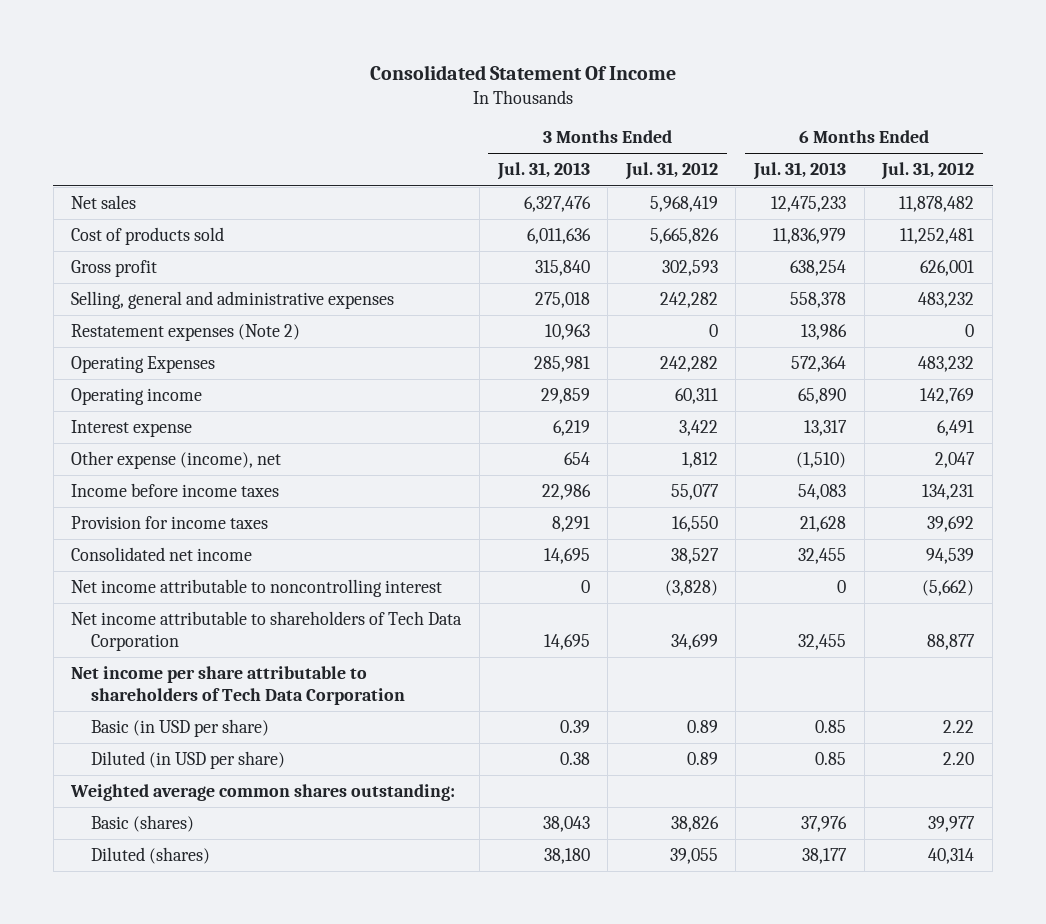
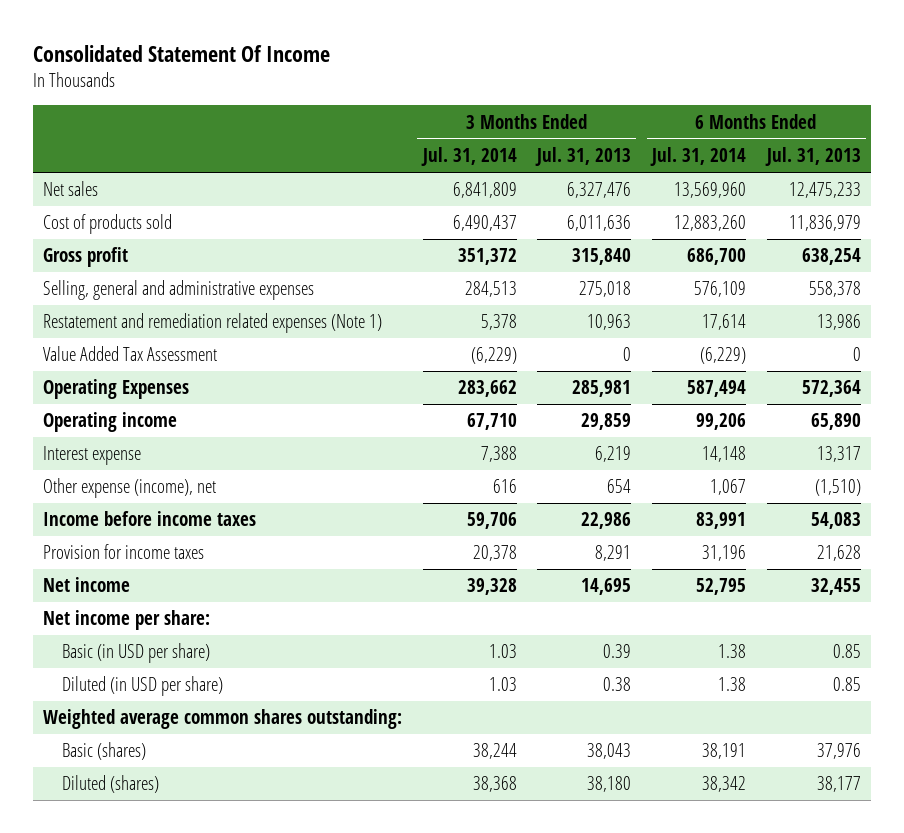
- | 3 Months Ended Jul. 31, 2013 | 3 Months Ended Jul. 31, 2012 | 6 Months Ended Jul. 31, 2013 | 6 Months Ended Jul. 31, 2012
+ | 3 Months Ended Jul. 31, 2014 | 3 Months Ended Jul. 31, 2013 | 6 Months Ended Jul. 31, 2014 | 6 Months Ended Jul. 31, 2013
- Restatement expenses (Note 2) | 10,963 | 0 | 13,986 | 0
+ Restatement and remediation related expenses (Note 1) | 5,378 | 10,963 | 17,614 | 13,986
+ Value Added Tax Assessment | (6,229) | 0 | (6,229) | 0
- Consolidated net income | 14,695 | 38,527 | 32,455 | 94,539
- Net income attributable to noncontrolling interest | 0 | (3,828) | 0 | (5,662)
- Net income attributable to shareholders of Tech Data Corporation | 14,695 | 34,699 | 32,455 | 88,877
- Net income per share attributable to shareholders of Tech Data Corporation
+ Net income | 39,328 | 14,695 | 52,795 | 32,455
+ Net income per share:

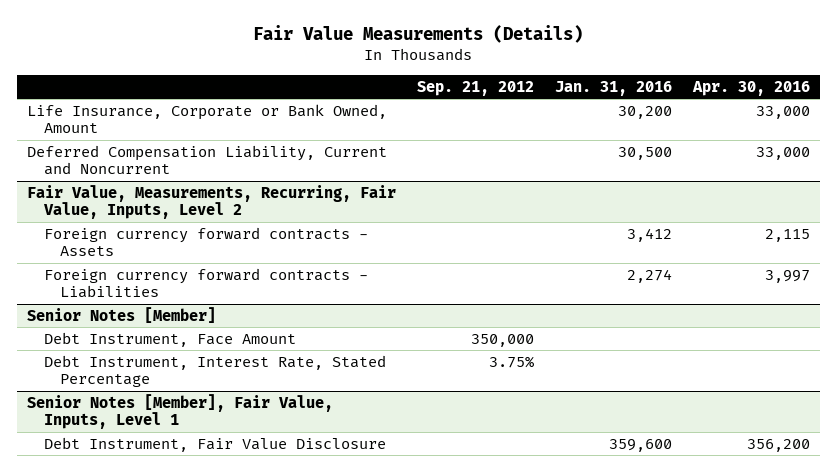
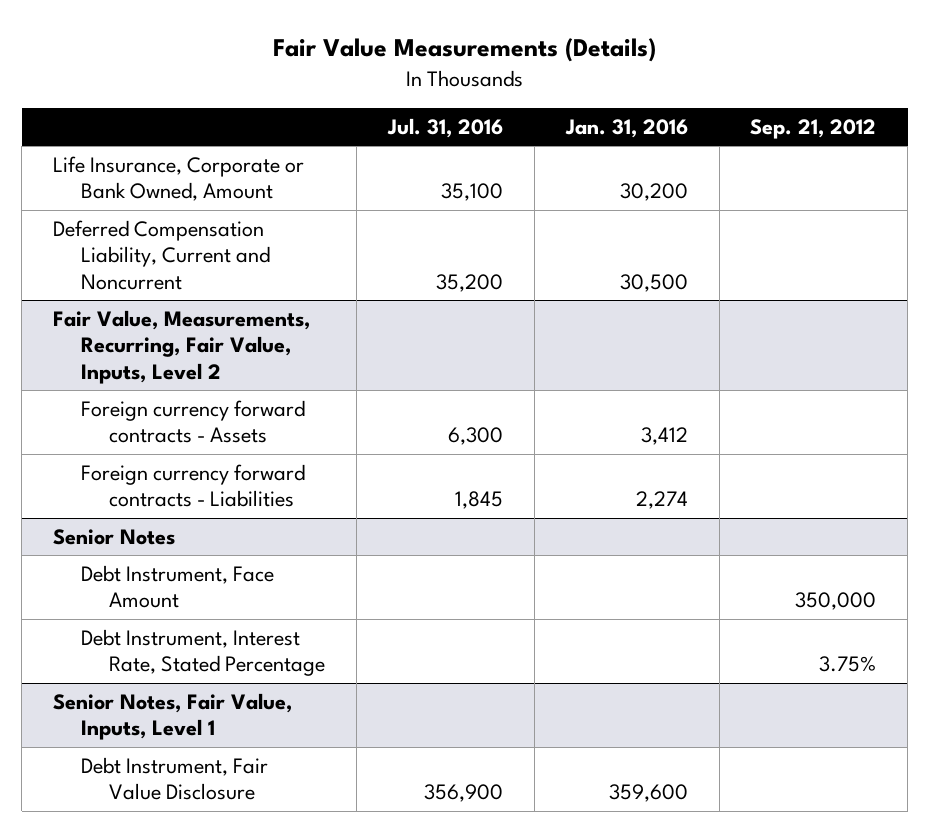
- | Sep. 21, 2012 | Jan. 31, 2016 | Apr. 30, 2016
+ | Jul. 31, 2016 | Jan. 31, 2016 | Sep. 21, 2012
- Senior Notes [Member]
+ Senior Notes
- Senior Notes [Member], Fair Value, Inputs, Level 1
+ Senior Notes, Fair Value, Inputs, Level 1

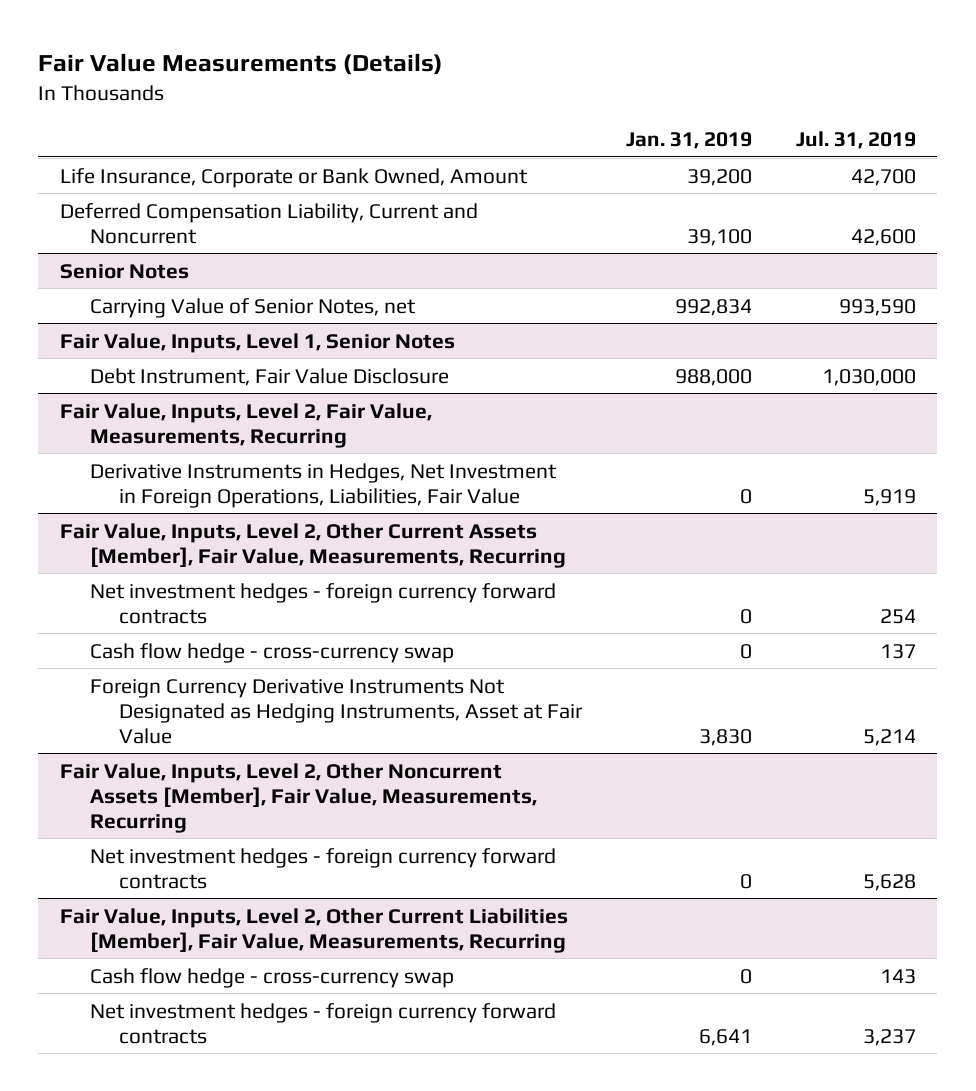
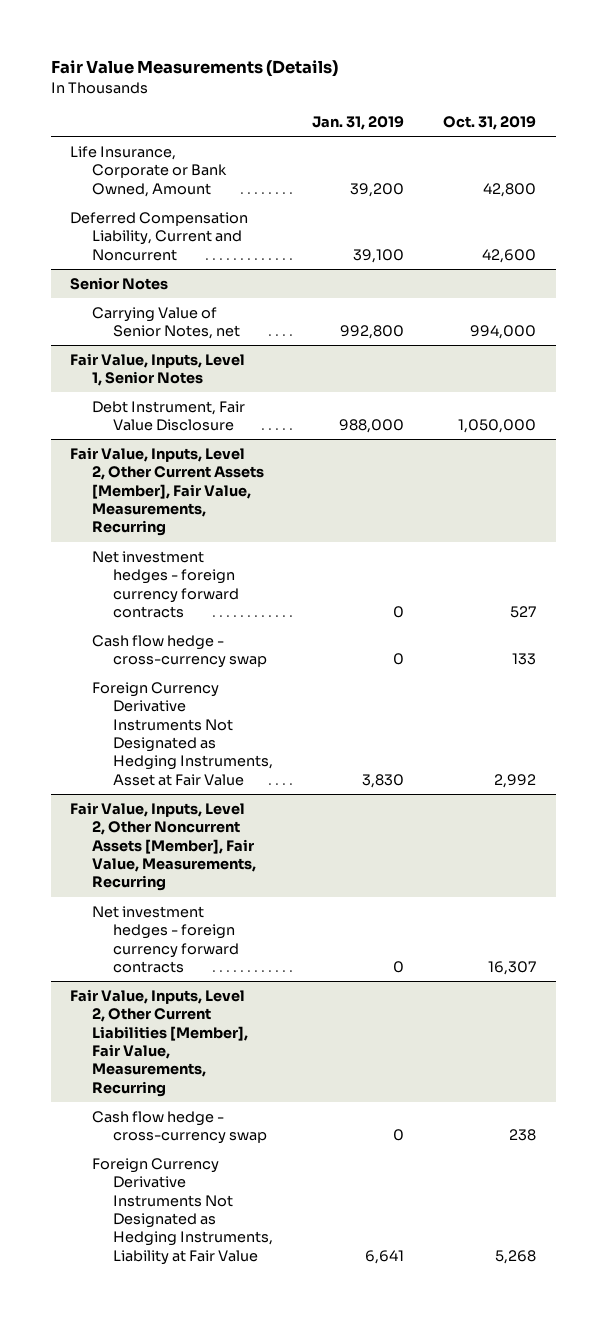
- | Jan. 31, 2019 | Jul. 31, 2019
+ | Jan. 31, 2019 | Oct. 31, 2019
@ Senior Notes
- Carrying Value of Senior Notes, net | 992,834 | 993,590
+ Carrying Value of Senior Notes, net | 992,800 | 994,000
- Fair Value, Inputs, Level 2, Fair Value, Measurements, Recurring
- Derivative Instruments in Hedges, Net Investment in Foreign Operations, Liabilities, Fair Value | 0 | 5,919
@ Fair Value, Inputs, Level 2, Other Current Liabilities [Member], Fair Value, Measurements, Recurring
- Net investment hedges - foreign currency forward contracts | 6,641 | 3,237
+ Foreign Currency Derivative Instruments Not Designated as Hedging Instruments, Liability at Fair Value | 6,641 | 5,268

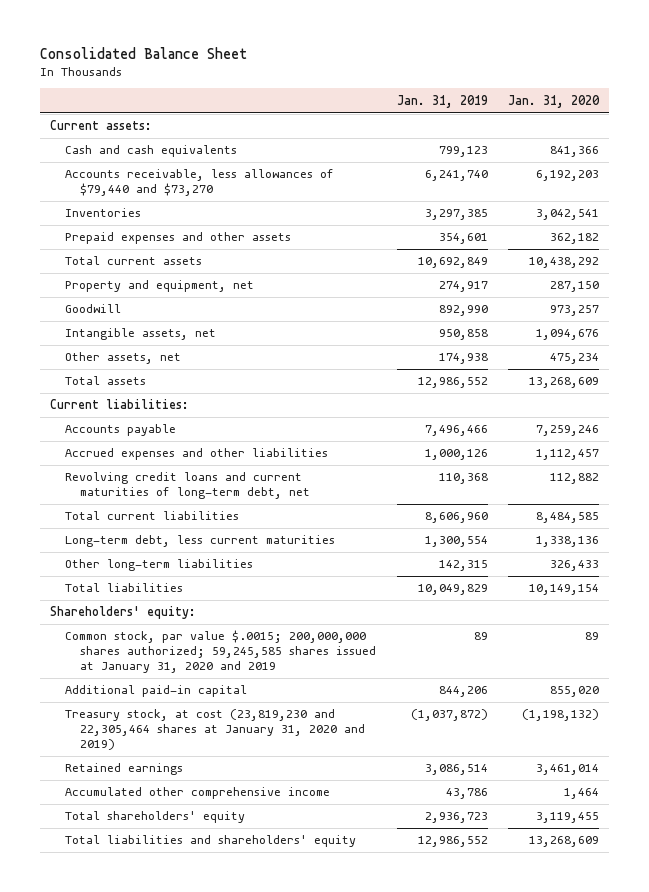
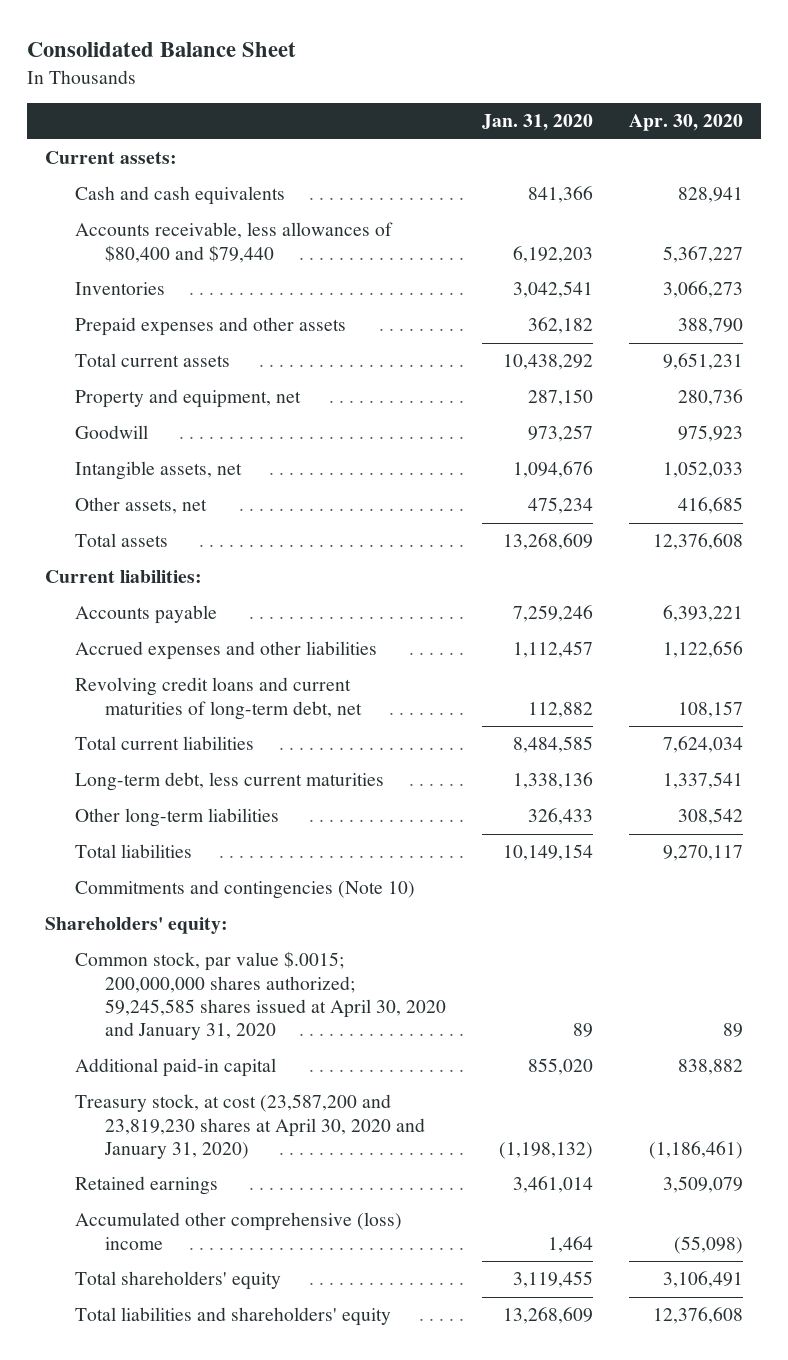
- | Jan. 31, 2019 | Jan. 31, 2020
+ | Jan. 31, 2020 | Apr. 30, 2020
- Accounts receivable, less allowances of $79,440 and $73,270 | 6,241,740 | 6,192,203
+ Accounts receivable, less allowances of $80,400 and $79,440 | 6,192,203 | 5,367,227
+ Commitments and contingencies (Note 10)
- Common stock, par value $.0015; 200,000,000 shares authorized; 59,245,585 shares issued at January 31, 2020 and 2019 | 89 | 89
+ Common stock, par value $.0015; 200,000,000 shares authorized; 59,245,585 shares issued at April 30, 2020 and January 31, 2020 | 89 | 89
- Treasury stock, at cost (23,819,230 and 22,305,464 shares at January 31, 2020 and 2019) | (1,037,872) | (1,198,132)
+ Treasury stock, at cost (23,587,200 and 23,819,230 shares at April 30, 2020 and January 31, 2020) | (1,198,132) | (1,186,461)
- Accumulated other comprehensive income | 43,786 | 1,464
+ Accumulated other comprehensive (loss) income | 1,464 | (55,098)

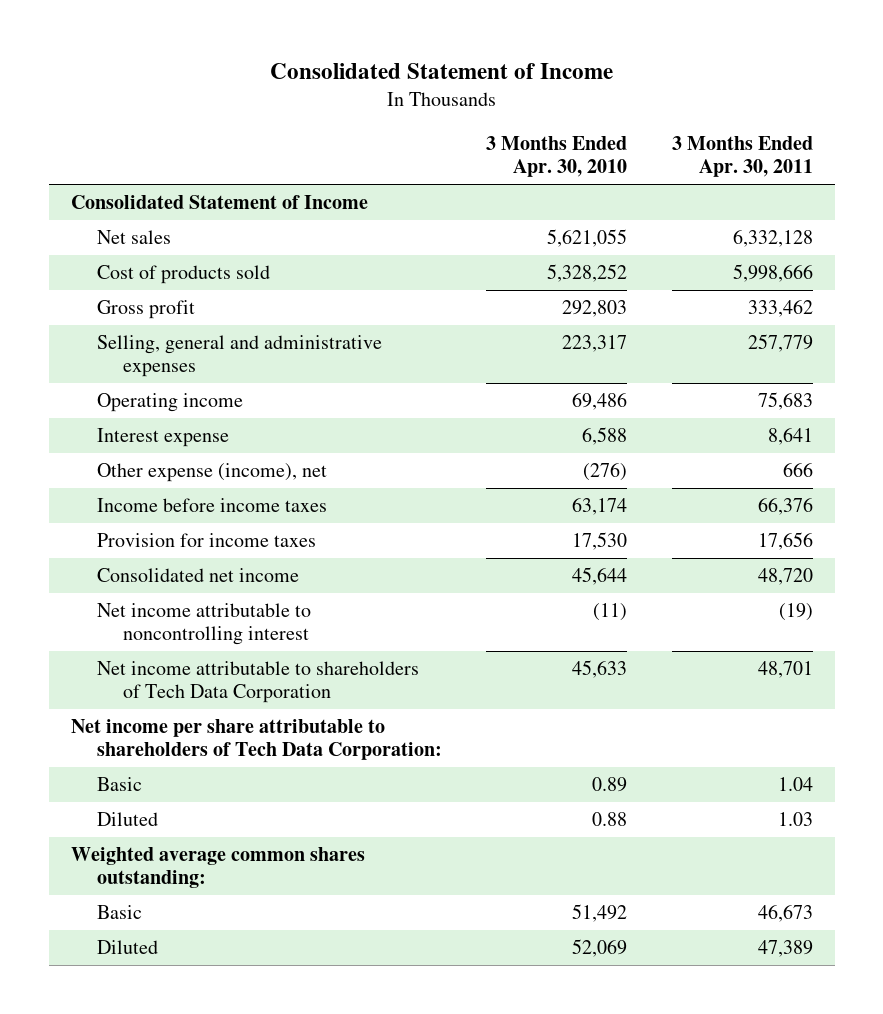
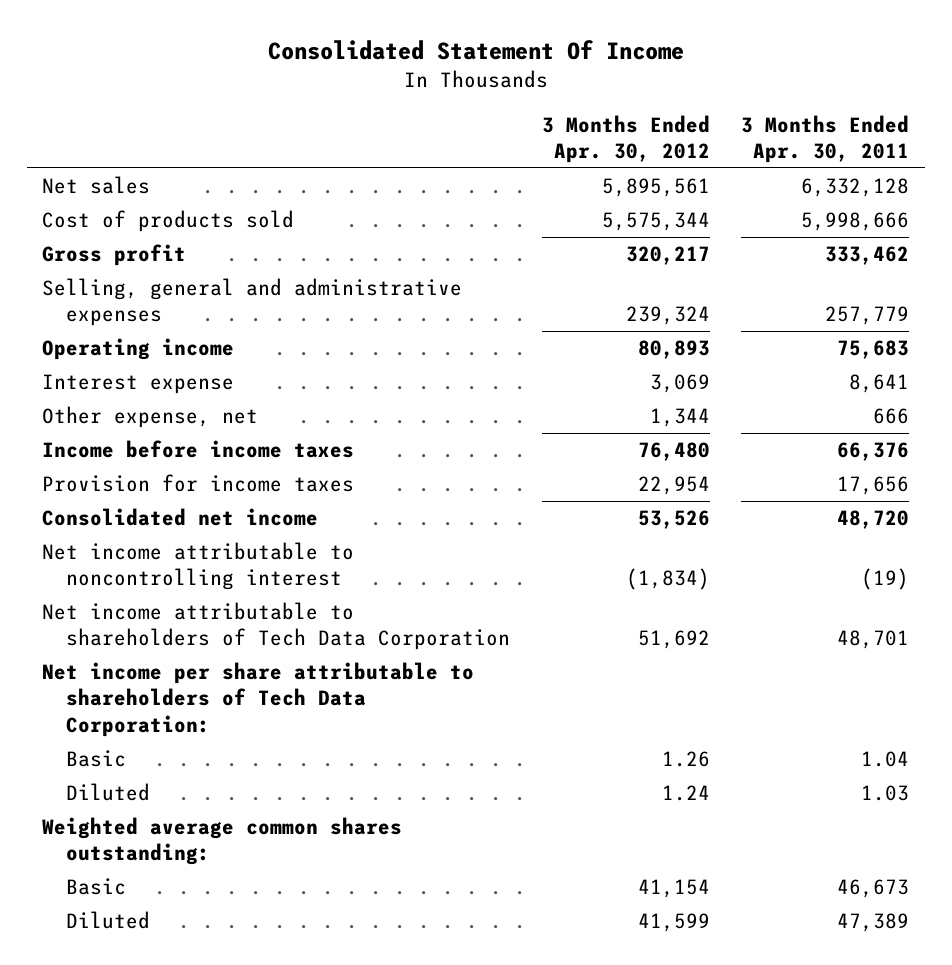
- Consolidated Statement of Income
+ Consolidated Statement Of Income
- | 3 Months Ended Apr. 30, 2010 | 3 Months Ended Apr. 30, 2011
+ | 3 Months Ended Apr. 30, 2012 | 3 Months Ended Apr. 30, 2011
- Consolidated Statement of Income
- Other expense (income), net | (276) | 666
+ Other expense, net | 1,344 | 666

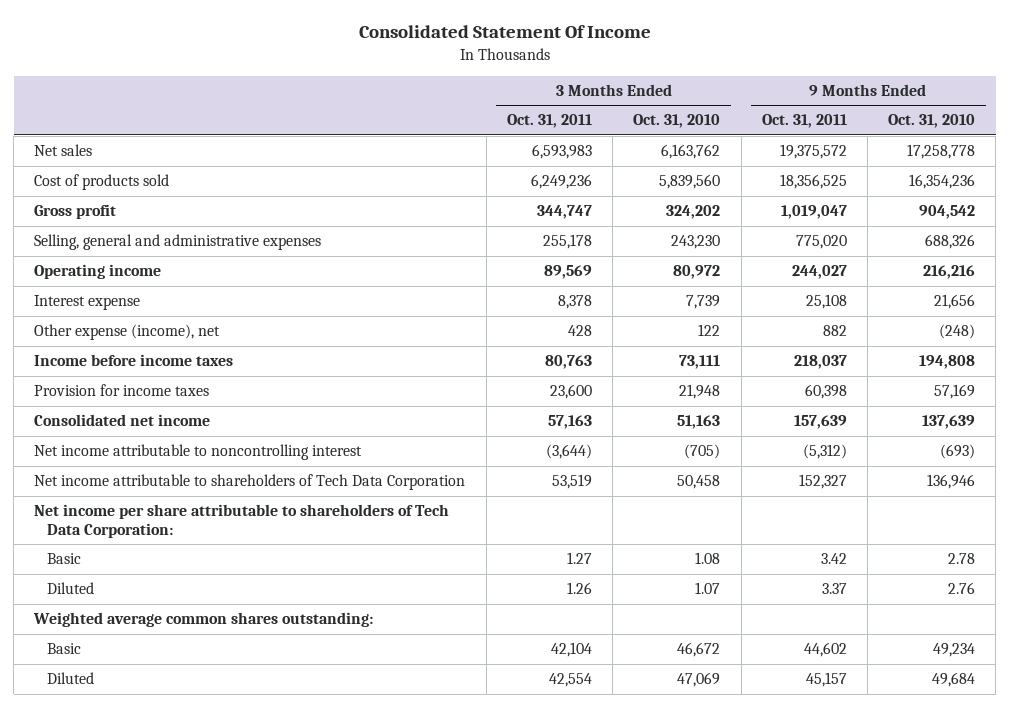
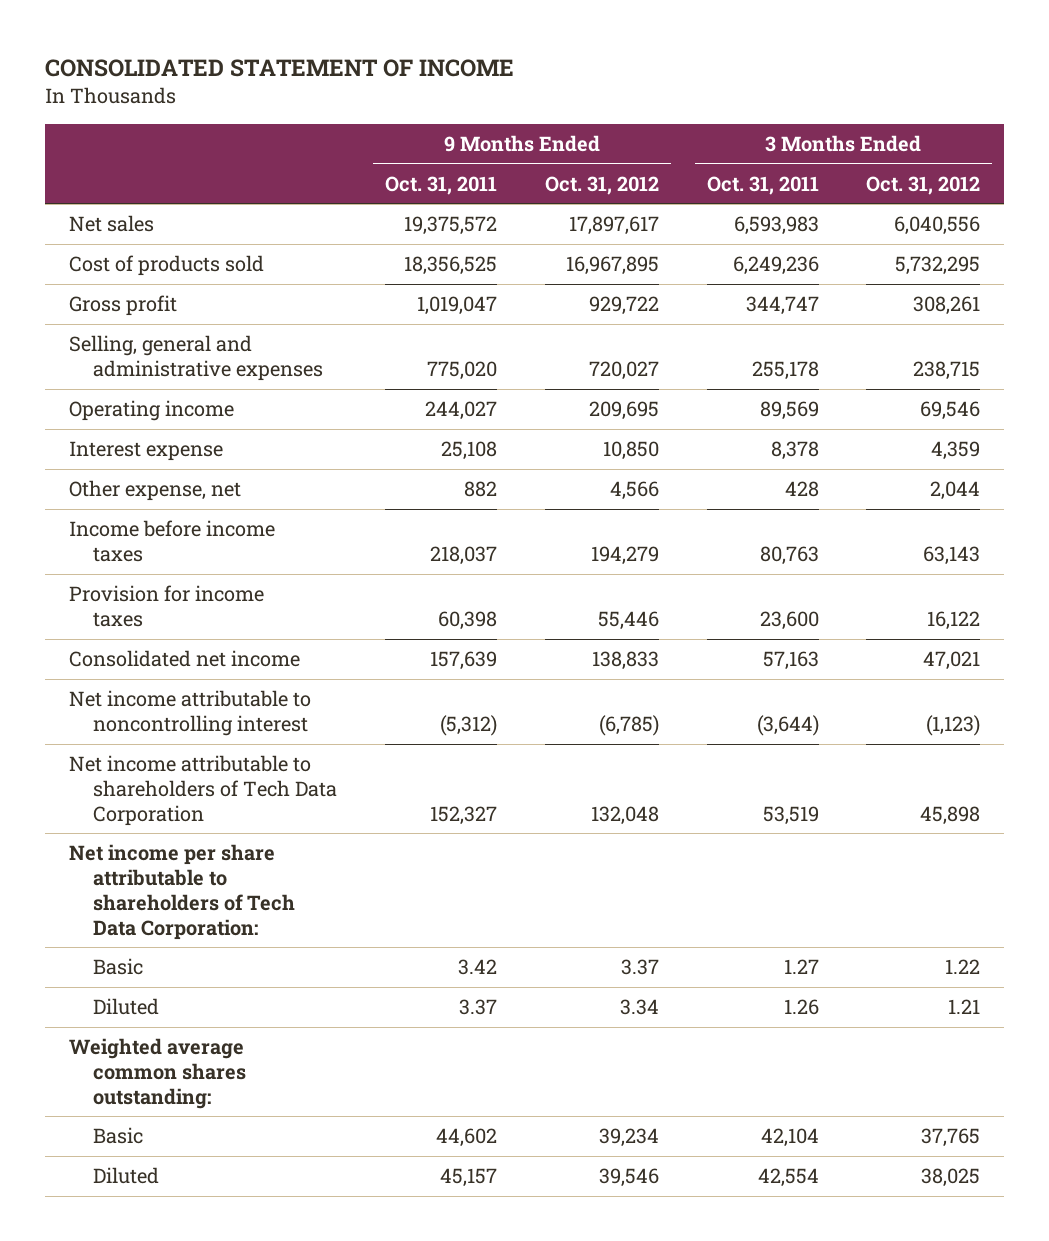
- Consolidated Statement Of Income
+ CONSOLIDATED STATEMENT OF INCOME
- | 3 Months Ended Oct. 31, 2011 | 3 Months Ended Oct. 31, 2010 | 9 Months Ended Oct. 31, 2011 | 9 Months Ended Oct. 31, 2010
+ | 9 Months Ended Oct. 31, 2011 | 9 Months Ended Oct. 31, 2012 | 3 Months Ended Oct. 31, 2011 | 3 Months Ended Oct. 31, 2012
- Other expense (income), net | 428 | 122 | 882 | (248)
+ Other expense, net | 882 | 4,566 | 428 | 2,044

